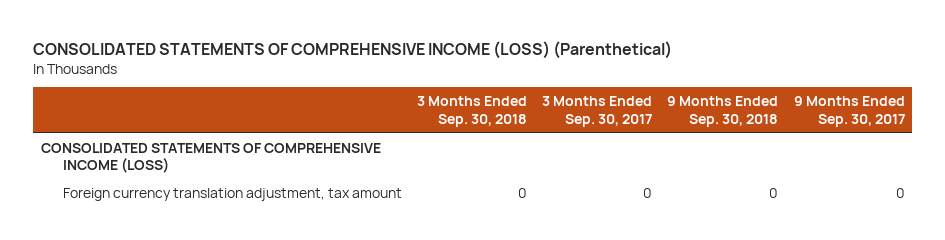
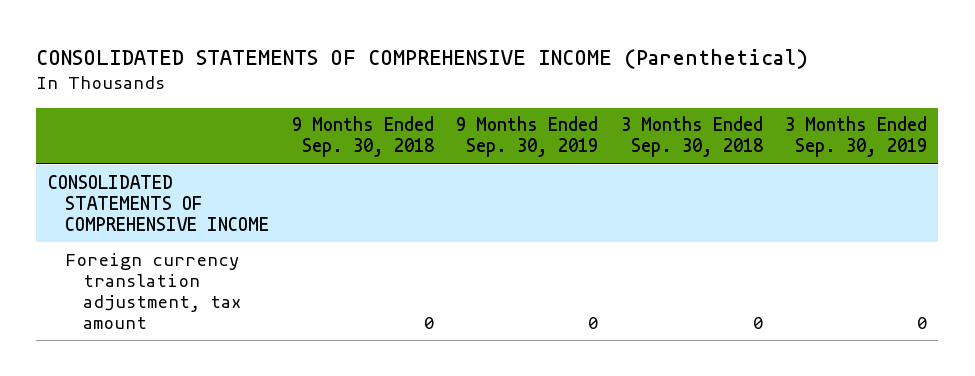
- CONSOLIDATED STATEMENTS OF COMPREHENSIVE INCOME (LOSS) (Parenthetical)
+ CONSOLIDATED STATEMENTS OF COMPREHENSIVE INCOME (Parenthetical)
- | 3 Months Ended Sep. 30, 2018 | 3 Months Ended Sep. 30, 2017 | 9 Months Ended Sep. 30, 2018 | 9 Months Ended Sep. 30, 2017
+ | 9 Months Ended Sep. 30, 2018 | 9 Months Ended Sep. 30, 2019 | 3 Months Ended Sep. 30, 2018 | 3 Months Ended Sep. 30, 2019
- CONSOLIDATED STATEMENTS OF COMPREHENSIVE INCOME (LOSS)
+ CONSOLIDATED STATEMENTS OF COMPREHENSIVE INCOME

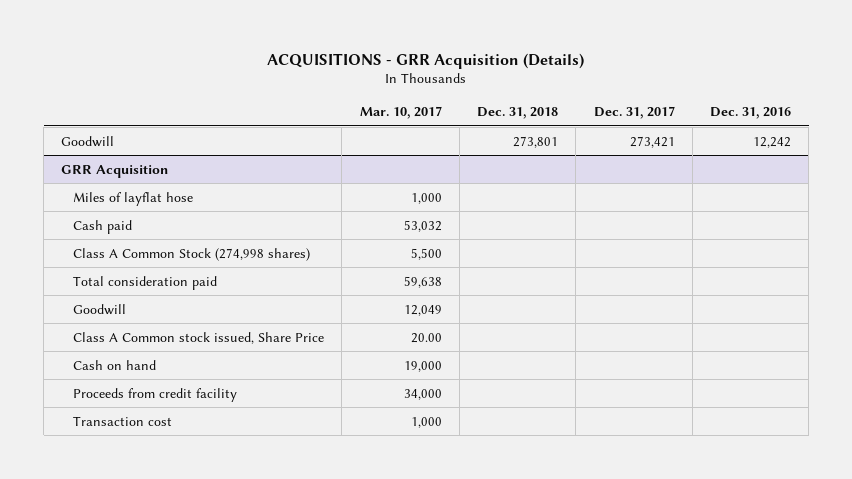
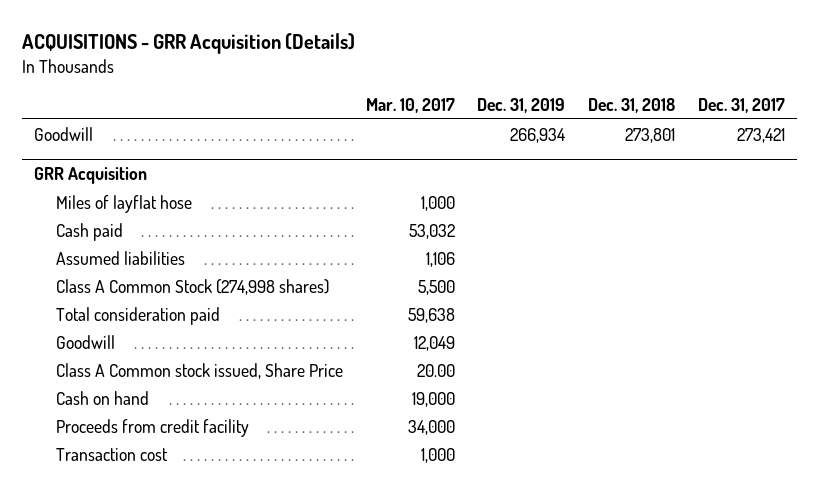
- | Mar. 10, 2017 | Dec. 31, 2018 | Dec. 31, 2017 | Dec. 31, 2016
+ | Mar. 10, 2017 | Dec. 31, 2019 | Dec. 31, 2018 | Dec. 31, 2017
@ GRR Acquisition
+ Assumed liabilities | 1,106 | | |

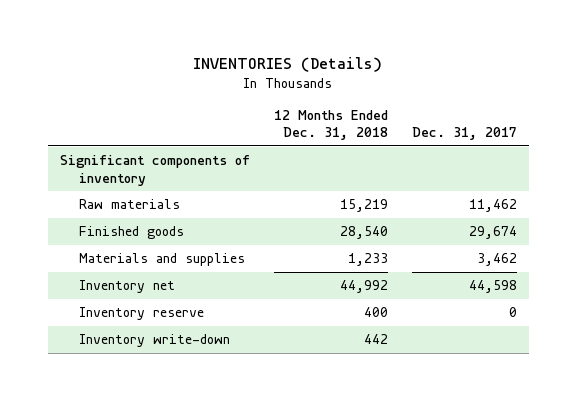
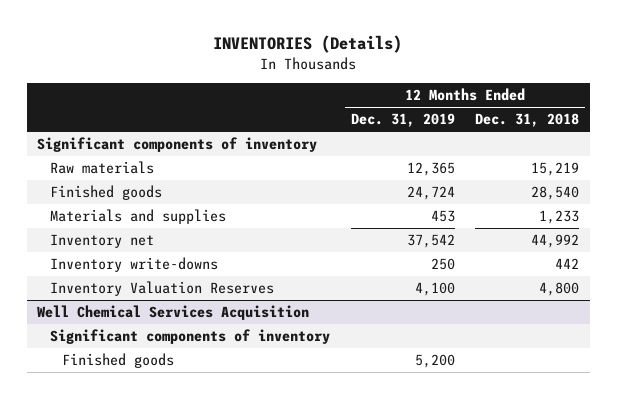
- | 12 Months Ended Dec. 31, 2018 | Dec. 31, 2017
+ | 12 Months Ended Dec. 31, 2019 | 12 Months Ended Dec. 31, 2018
- Inventory reserve | 400 | 0
- Inventory write-down | 442 |
+ Inventory write-downs | 250 | 442
+ Inventory Valuation Reserves | 4,100 | 4,800
+ Well Chemical Services Acquisition
+ Significant components of inventory
+ Finished goods | 5,200 |

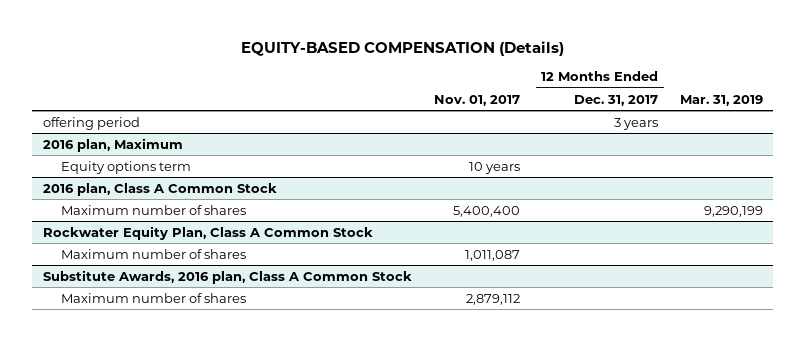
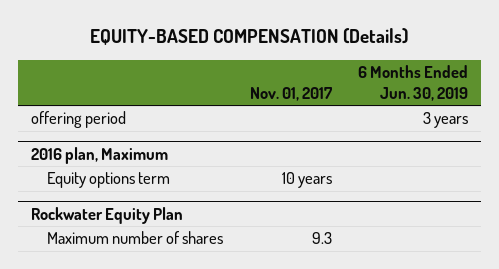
- | Nov. 01, 2017 | 12 Months Ended Dec. 31, 2017 | Mar. 31, 2019
+ | Nov. 01, 2017 | 6 Months Ended Jun. 30, 2019
- 2016 plan, Class A Common Stock
- Maximum number of shares | 5,400,400 | | 9,290,199
- Rockwater Equity Plan, Class A Common Stock
- Maximum number of shares | 1,011,087 | |
- Substitute Awards, 2016 plan, Class A Common Stock
- Maximum number of shares | 2,879,112 | |
+ Rockwater Equity Plan
+ Maximum number of shares | 9.3 |

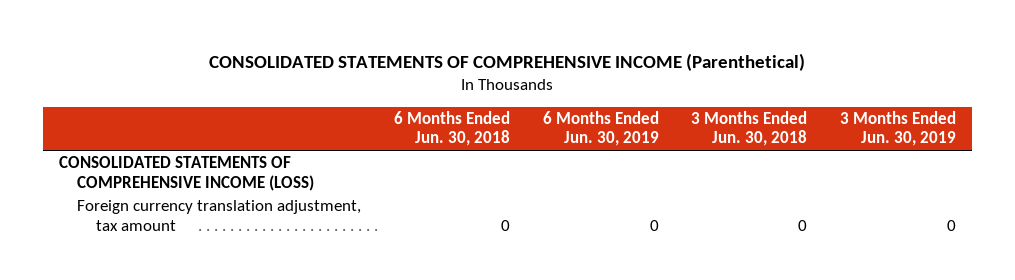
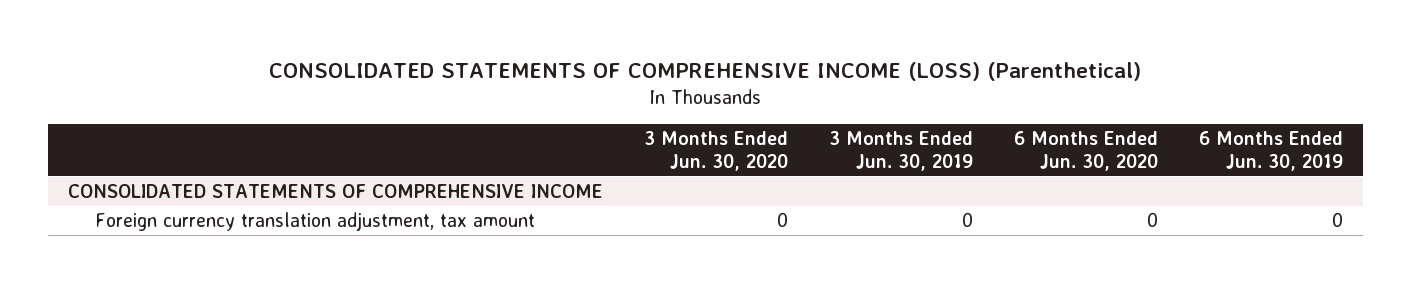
- CONSOLIDATED STATEMENTS OF COMPREHENSIVE INCOME (Parenthetical)
+ CONSOLIDATED STATEMENTS OF COMPREHENSIVE INCOME (LOSS) (Parenthetical)
- | 6 Months Ended Jun. 30, 2018 | 6 Months Ended Jun. 30, 2019 | 3 Months Ended Jun. 30, 2018 | 3 Months Ended Jun. 30, 2019
+ | 3 Months Ended Jun. 30, 2020 | 3 Months Ended Jun. 30, 2019 | 6 Months Ended Jun. 30, 2020 | 6 Months Ended Jun. 30, 2019
- CONSOLIDATED STATEMENTS OF COMPREHENSIVE INCOME (LOSS)
+ CONSOLIDATED STATEMENTS OF COMPREHENSIVE INCOME

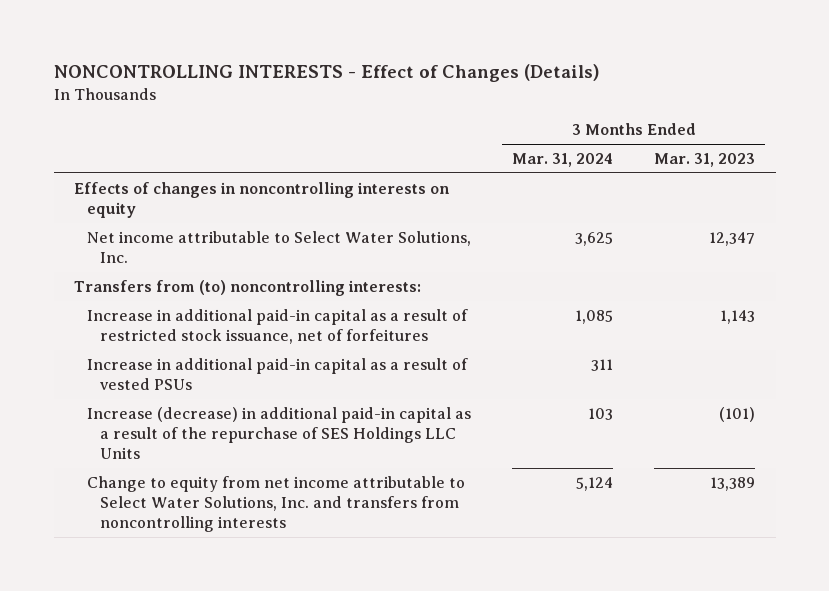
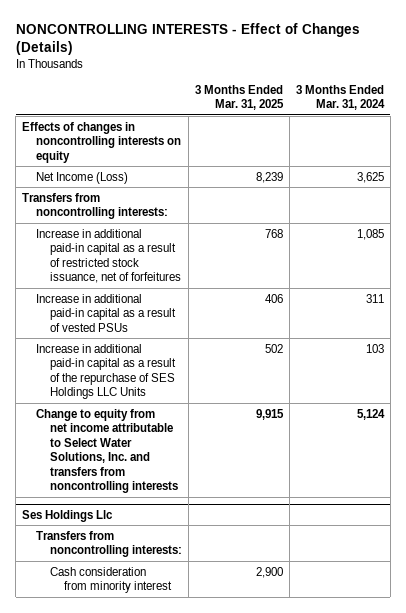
- | 3 Months Ended Mar. 31, 2024 | 3 Months Ended Mar. 31, 2023
+ | 3 Months Ended Mar. 31, 2025 | 3 Months Ended Mar. 31, 2024
- Net income attributable to Select Water Solutions, Inc. | 3,625 | 12,347
- Transfers from (to) noncontrolling interests:
+ Net Income (Loss) | 8,239 | 3,625
+ Transfers from noncontrolling interests:
- Increase (decrease) in additional paid-in capital as a result of the repurchase of SES Holdings LLC Units | 103 | (101)
+ Increase in additional paid-in capital as a result of the repurchase of SES Holdings LLC Units | 502 | 103
+ Ses Holdings Llc
+ Transfers from noncontrolling interests:
+ Cash consideration from minority interest | 2,900 |

